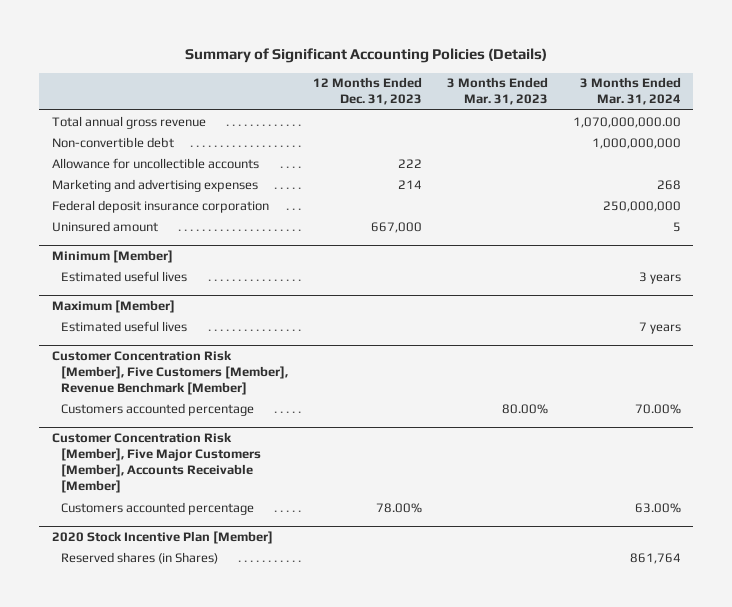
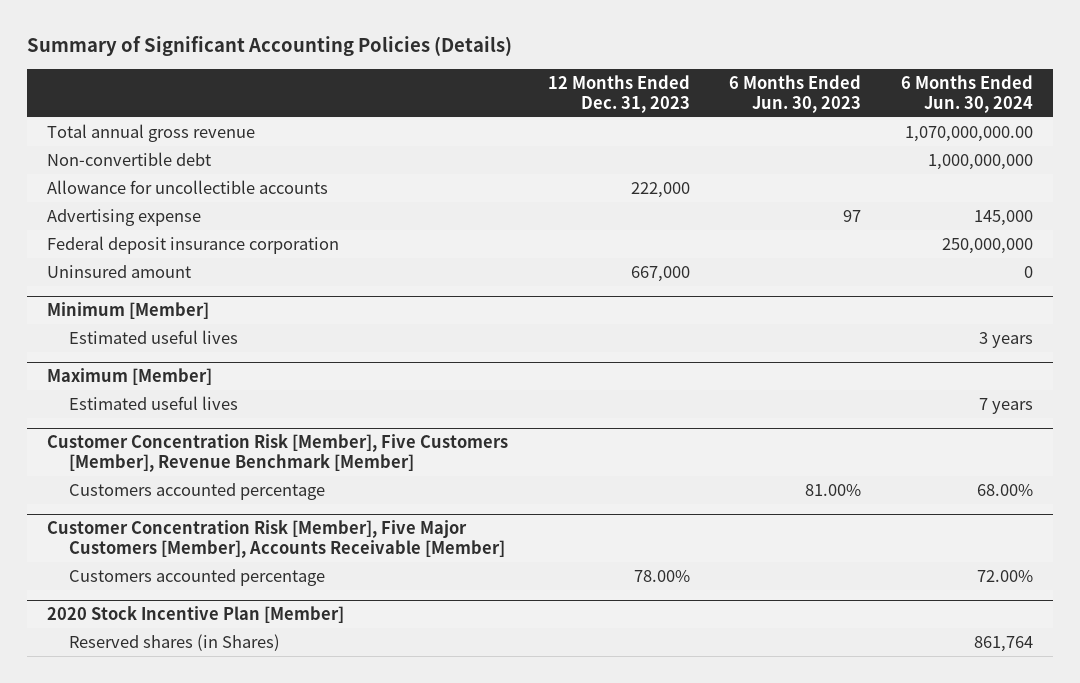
- | 12 Months Ended Dec. 31, 2023 | 3 Months Ended Mar. 31, 2023 | 3 Months Ended Mar. 31, 2024
+ | 12 Months Ended Dec. 31, 2023 | 6 Months Ended Jun. 30, 2023 | 6 Months Ended Jun. 30, 2024
- Allowance for uncollectible accounts | 222 | |
- Marketing and advertising expenses | 214 | | 268
+ Allowance for uncollectible accounts | 222,000 | |
+ Advertising expense | | 97 | 145,000

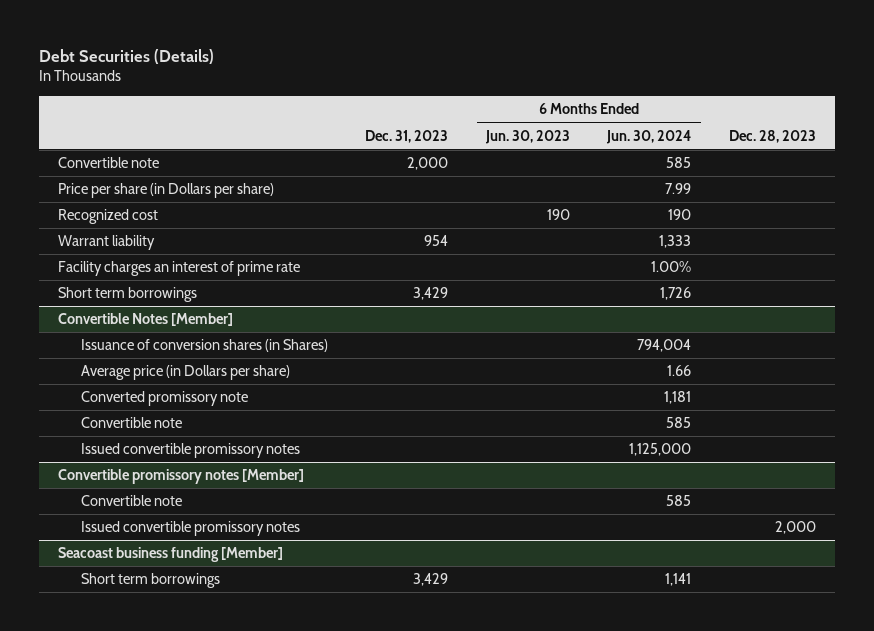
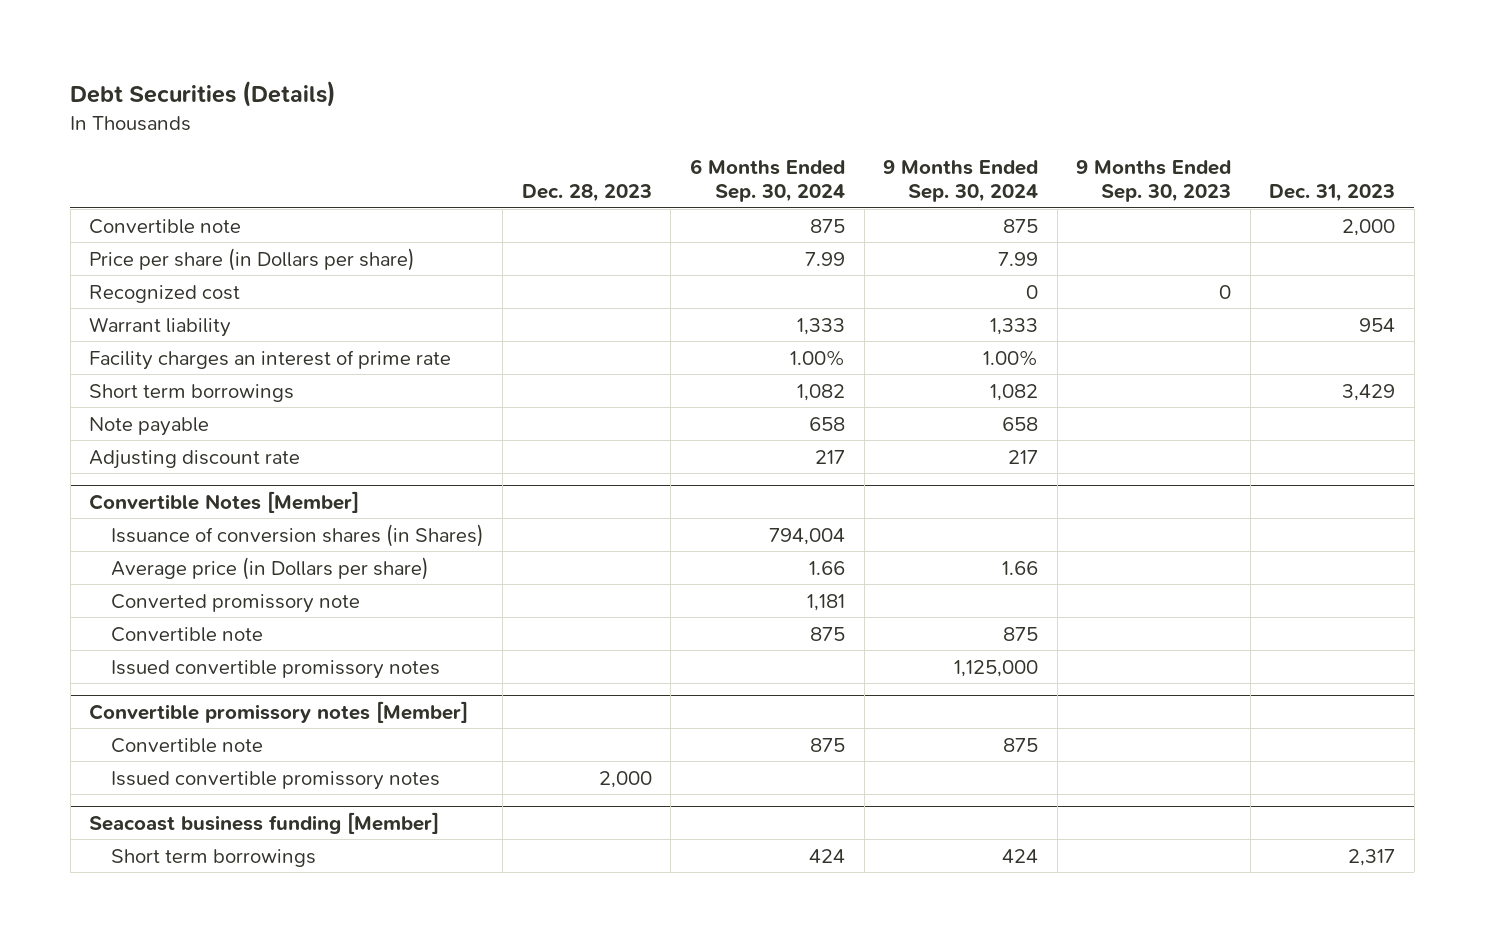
- | Dec. 31, 2023 | 6 Months Ended Jun. 30, 2023 | 6 Months Ended Jun. 30, 2024 | Dec. 28, 2023
+ | Dec. 28, 2023 | 6 Months Ended Sep. 30, 2024 | 9 Months Ended Sep. 30, 2024 | 9 Months Ended Sep. 30, 2023 | Dec. 31, 2023
+ Note payable | | 658 | 658 | |
+ Adjusting discount rate | | 217 | 217 | |
@ Seacoast business funding [Member]
- Short term borrowings | 3,429 | | 1,141 |
+ Short term borrowings | | 424 | 424 | | 2,317

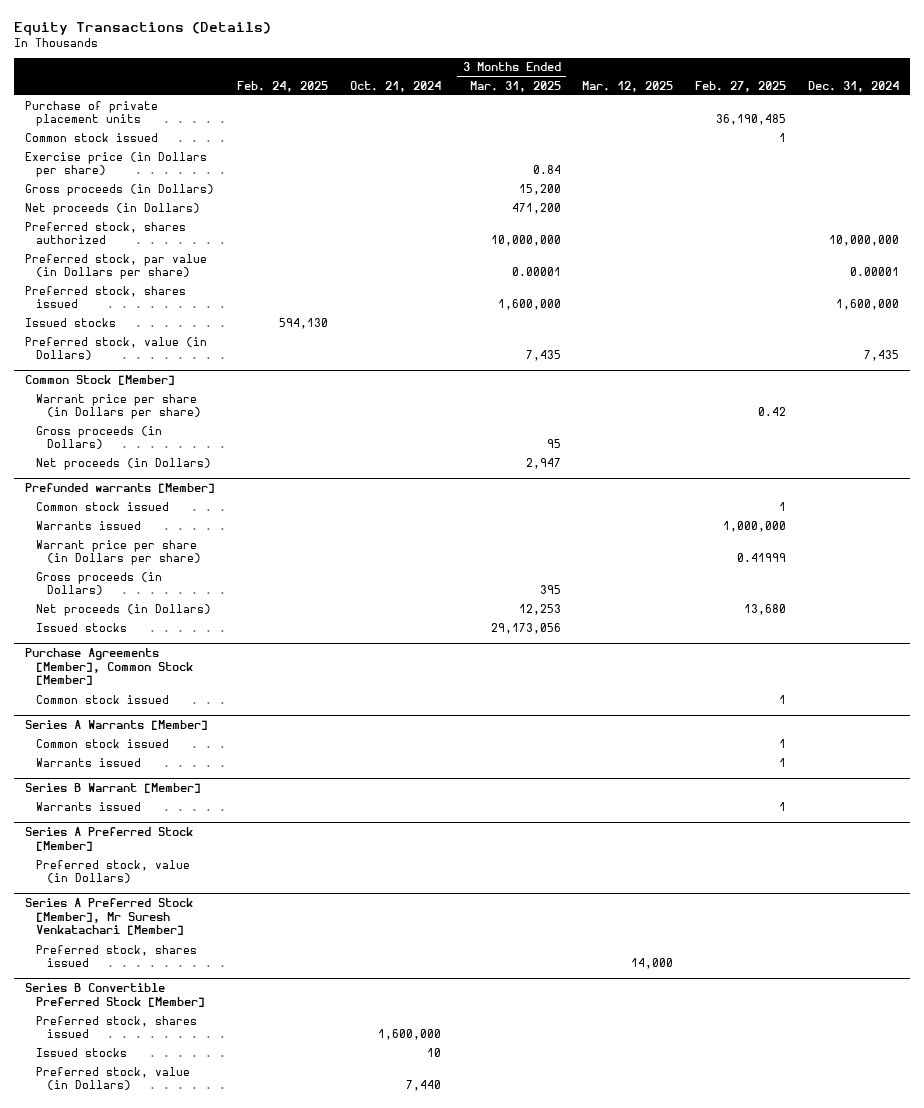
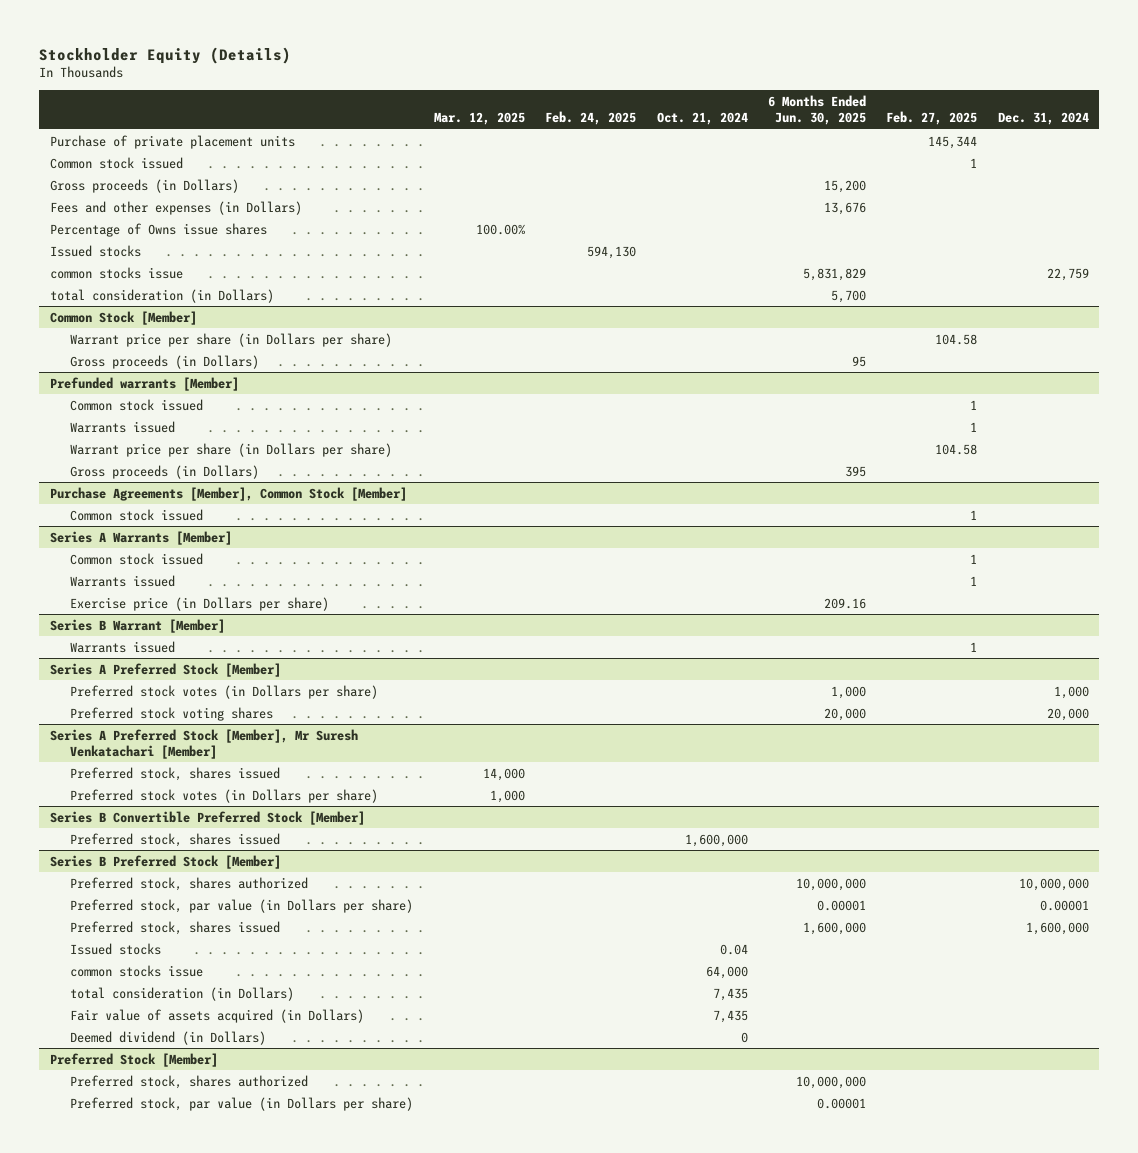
- Equity Transactions (Details)
+ Stockholder Equity (Details)
- | Feb. 24, 2025 | Oct. 21, 2024 | 3 Months Ended Mar. 31, 2025 | Mar. 12, 2025 | Feb. 27, 2025 | Dec. 31, 2024
+ | Mar. 12, 2025 | Feb. 24, 2025 | Oct. 21, 2024 | 6 Months Ended Jun. 30, 2025 | Feb. 27, 2025 | Dec. 31, 2024
- Purchase of private placement units | | | | | 36,190,485 |
+ Purchase of private placement units | | | | | 145,344 |
- Exercise price (in Dollars per share) | | | 0.84 | | |
- Net proceeds (in Dollars) | | | 471,200 | | |
- Preferred stock, shares authorized | | | 10,000,000 | | | 10,000,000
- Preferred stock, par value (in Dollars per share) | | | 0.00001 | | | 0.00001
- Preferred stock, shares issued | | | 1,600,000 | | | 1,600,000
+ Fees and other expenses (in Dollars) | | | | 13,676 | |
+ Percentage of Owns issue shares | 100.00% | | | | |
- Preferred stock, value (in Dollars) | | | 7,435 | | | 7,435
+ common stocks issue | | | | 5,831,829 | | 22,759
+ total consideration (in Dollars) | | | | 5,700 | |
@ Common Stock [Member]
- Warrant price per share (in Dollars per share) | | | | | 0.42 |
+ Warrant price per share (in Dollars per share) | | | | | 104.58 |
- Net proceeds (in Dollars) | | | 2,947 | | |
@ Prefunded warrants [Member]
- Warrants issued | | | | | 1,000,000 |
- Warrant price per share (in Dollars per share) | | | | | 0.41999 |
+ Warrants issued | | | | | 1 |
+ Warrant price per share (in Dollars per share) | | | | | 104.58 |
- Net proceeds (in Dollars) | | | 12,253 | | 13,680 |
- Issued stocks | | | 29,173,056 | | |
@ Series A Warrants [Member]
+ Exercise price (in Dollars per share) | | | | 209.16 | |
@ Series A Preferred Stock [Member]
- Preferred stock, value (in Dollars)
+ Preferred stock votes (in Dollars per share) | | | | 1,000 | | 1,000
+ Preferred stock voting shares | | | | 20,000 | | 20,000
@ Series A Preferred Stock [Member], Mr Suresh Venkatachari [Member]
+ Preferred stock votes (in Dollars per share) | 1,000 | | | | |
@ Series B Convertible Preferred Stock [Member]
- Issued stocks | | 10 | | | |
- Preferred stock, value (in Dollars) | | 7,440 | | | |
+ Series B Preferred Stock [Member]
+ Preferred stock, shares authorized | | | | 10,000,000 | | 10,000,000
+ Preferred stock, par value (in Dollars per share) | | | | 0.00001 | | 0.00001
+ Preferred stock, shares issued | | | | 1,600,000 | | 1,600,000
+ Issued stocks | | | 0.04 | | |
+ common stocks issue | | | 64,000 | | |
+ total consideration (in Dollars) | | | 7,435 | | |
+ Fair value of assets acquired (in Dollars) | | | 7,435 | | |
+ Deemed dividend (in Dollars) | | | 0 | | |
+ Preferred Stock [Member]
+ Preferred stock, shares authorized | | | | 10,000,000 | |
+ Preferred stock, par value (in Dollars per share) | | | | 0.00001 | |

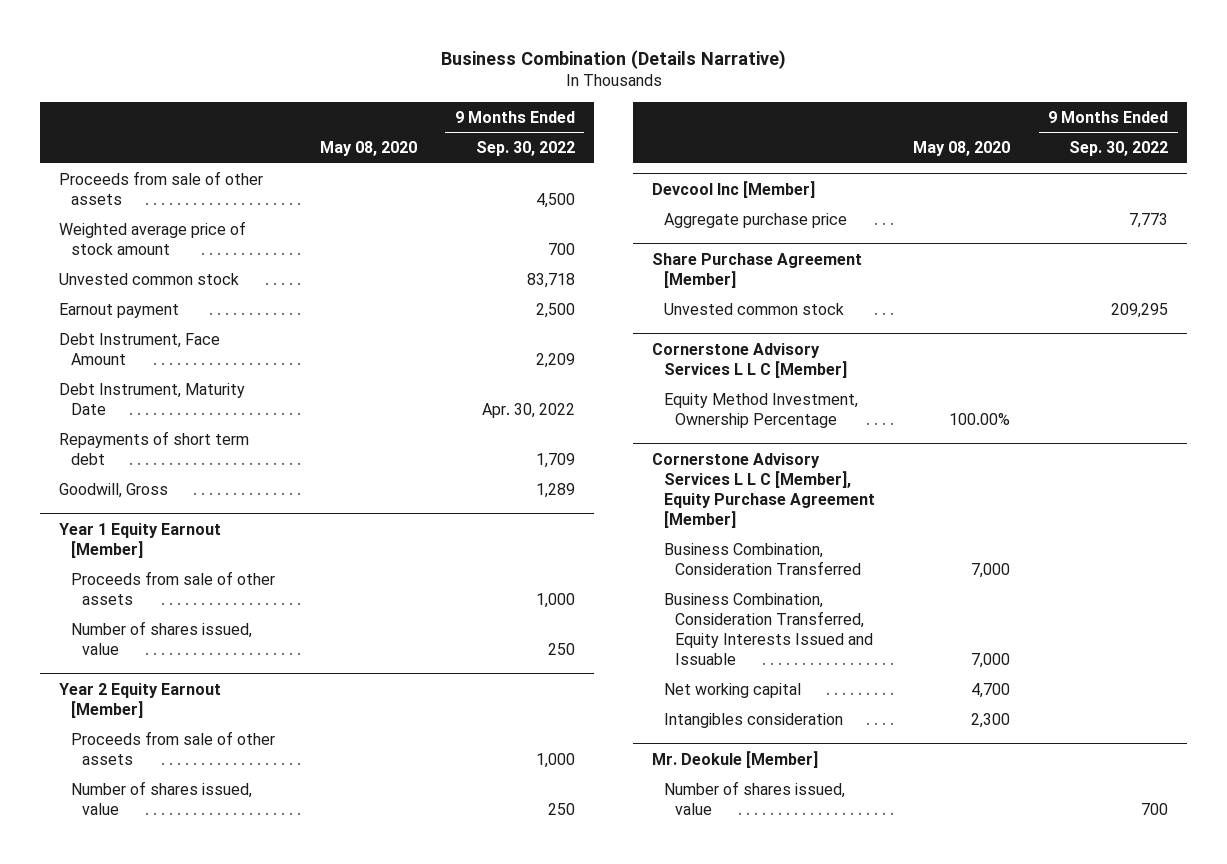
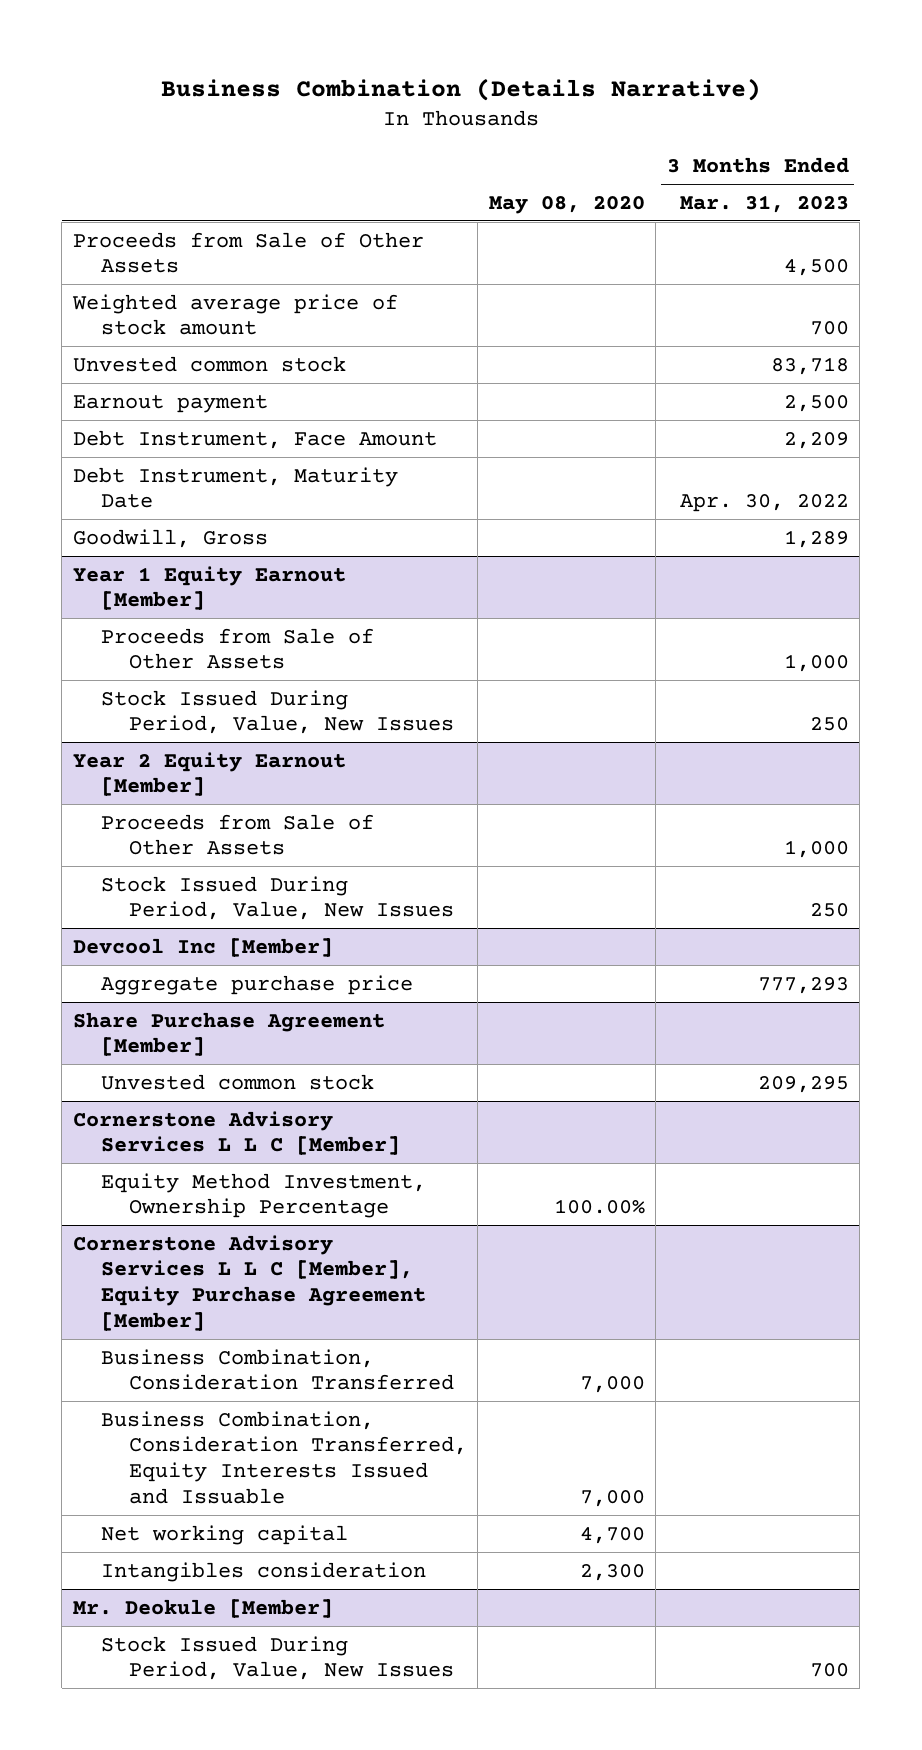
- | May 08, 2020 | 9 Months Ended Sep. 30, 2022
+ | May 08, 2020 | 3 Months Ended Mar. 31, 2023
- Proceeds from sale of other assets | | 4,500
+ Proceeds from Sale of Other Assets | | 4,500
- Repayments of short term debt | | 1,709
@ Year 1 Equity Earnout [Member]
- Proceeds from sale of other assets | | 1,000
- Number of shares issued, value | | 250
+ Proceeds from Sale of Other Assets | | 1,000
+ Stock Issued During Period, Value, New Issues | | 250
@ Year 2 Equity Earnout [Member]
- Proceeds from sale of other assets | | 1,000
- Number of shares issued, value | | 250
+ Proceeds from Sale of Other Assets | | 1,000
+ Stock Issued During Period, Value, New Issues | | 250
@ Mr. Deokule [Member]
- Number of shares issued, value | | 700
+ Stock Issued During Period, Value, New Issues | | 700

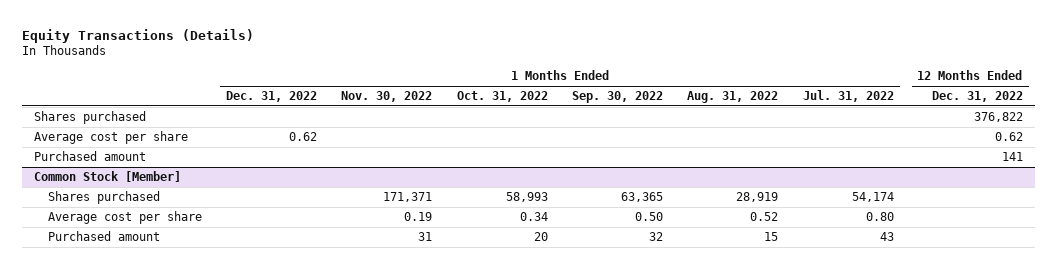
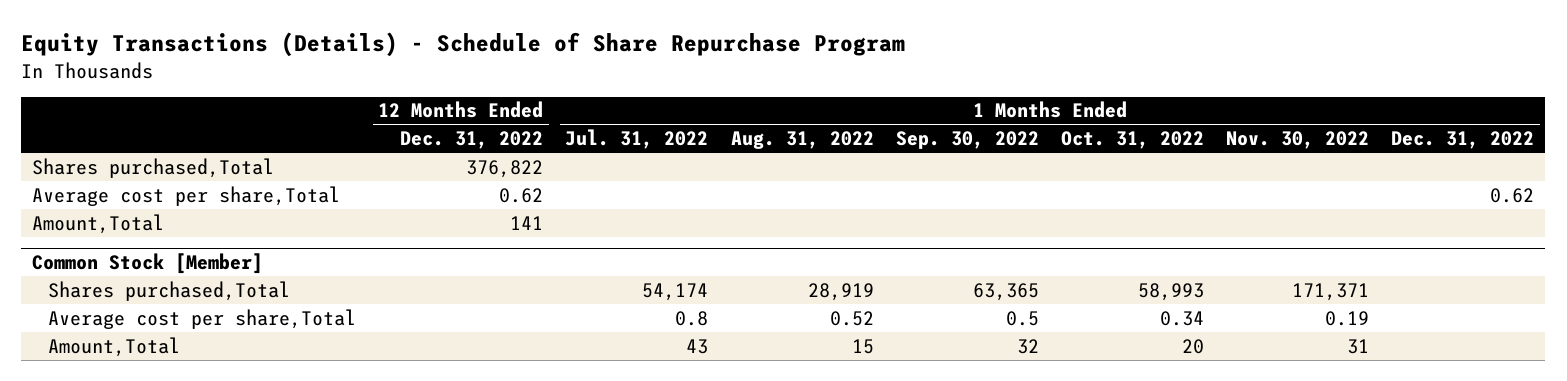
- Equity Transactions (Details)
+ Equity Transactions (Details) - Schedule of Share Repurchase Program
- | 1 Months Ended Dec. 31, 2022 | 1 Months Ended Nov. 30, 2022 | 1 Months Ended Oct. 31, 2022 | 1 Months Ended Sep. 30, 2022 | 1 Months Ended Aug. 31, 2022 | 1 Months Ended Jul. 31, 2022 | 12 Months Ended Dec. 31, 2022
+ | 12 Months Ended Dec. 31, 2022 | 1 Months Ended Jul. 31, 2022 | 1 Months Ended Aug. 31, 2022 | 1 Months Ended Sep. 30, 2022 | 1 Months Ended Oct. 31, 2022 | 1 Months Ended Nov. 30, 2022 | 1 Months Ended Dec. 31, 2022
- Shares purchased | | | | | | | 376,822
- Average cost per share | 0.62 | | | | | | 0.62
- Purchased amount | | | | | | | 141
+ Shares purchased,Total | 376,822 | | | | | |
+ Average cost per share,Total | 0.62 | | | | | | 0.62
+ Amount,Total | 141 | | | | | |
@ Common Stock [Member]
- Shares purchased | | 171,371 | 58,993 | 63,365 | 28,919 | 54,174 |
- Average cost per share | | 0.19 | 0.34 | 0.50 | 0.52 | 0.80 |
- Purchased amount | | 31 | 20 | 32 | 15 | 43 |
+ Shares purchased,Total | | 54,174 | 28,919 | 63,365 | 58,993 | 171,371 |
+ Average cost per share,Total | | 0.8 | 0.52 | 0.5 | 0.34 | 0.19 |
+ Amount,Total | | 43 | 15 | 32 | 20 | 31 |

